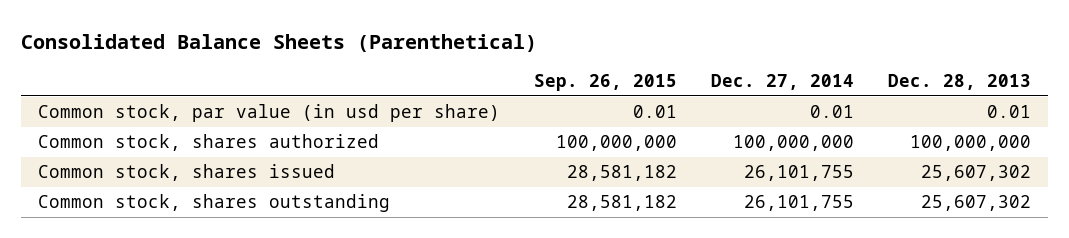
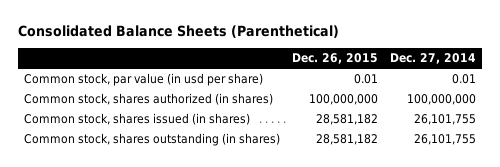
- | Sep. 26, 2015 | Dec. 27, 2014 | Dec. 28, 2013
+ | Dec. 26, 2015 | Dec. 27, 2014
- Common stock, shares authorized | 100,000,000 | 100,000,000 | 100,000,000
- Common stock, shares issued | 28,581,182 | 26,101,755 | 25,607,302
- Common stock, shares outstanding | 28,581,182 | 26,101,755 | 25,607,302
+ Common stock, shares authorized (in shares) | 100,000,000 | 100,000,000
+ Common stock, shares issued (in shares) | 28,581,182 | 26,101,755
+ Common stock, shares outstanding (in shares) | 28,581,182 | 26,101,755

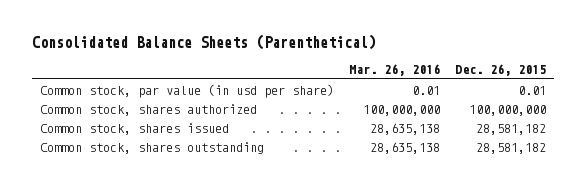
- | Dec. 26, 2015 | Dec. 27, 2014
+ | Mar. 26, 2016 | Dec. 26, 2015
- Common stock, shares authorized (in shares) | 100,000,000 | 100,000,000
- Common stock, shares issued (in shares) | 28,581,182 | 26,101,755
- Common stock, shares outstanding (in shares) | 28,581,182 | 26,101,755
+ Common stock, shares authorized | 100,000,000 | 100,000,000
+ Common stock, shares issued | 28,635,138 | 28,581,182
+ Common stock, shares outstanding | 28,635,138 | 28,581,182

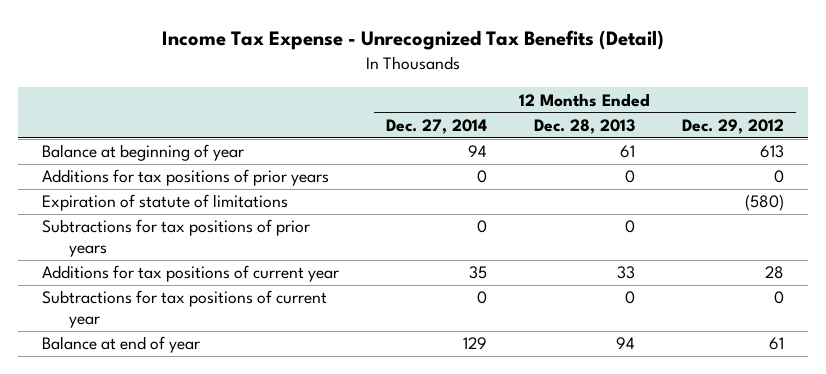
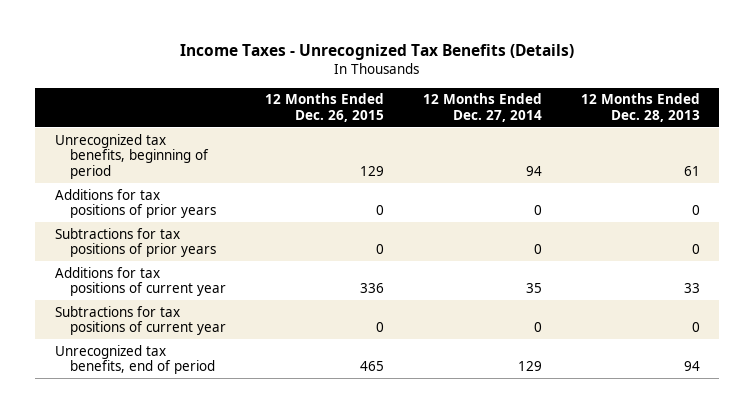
- Income Tax Expense - Unrecognized Tax Benefits (Detail)
+ Income Taxes - Unrecognized Tax Benefits (Details)
- | 12 Months Ended Dec. 27, 2014 | 12 Months Ended Dec. 28, 2013 | 12 Months Ended Dec. 29, 2012
+ | 12 Months Ended Dec. 26, 2015 | 12 Months Ended Dec. 27, 2014 | 12 Months Ended Dec. 28, 2013
- Balance at beginning of year | 94 | 61 | 613
+ Unrecognized tax benefits, beginning of period | 129 | 94 | 61
- Expiration of statute of limitations | | | (580)
- Balance at end of year | 129 | 94 | 61
+ Unrecognized tax benefits, end of period | 465 | 129 | 94

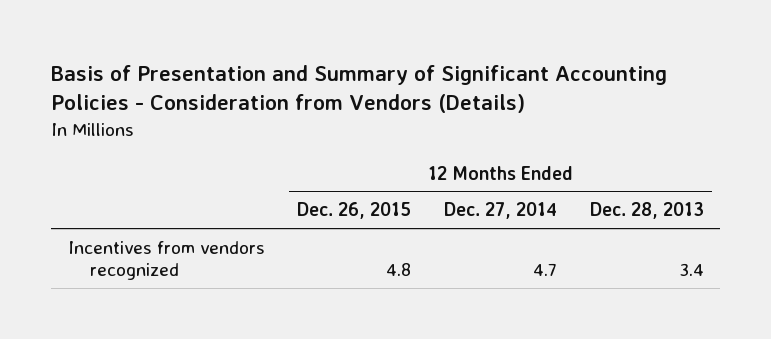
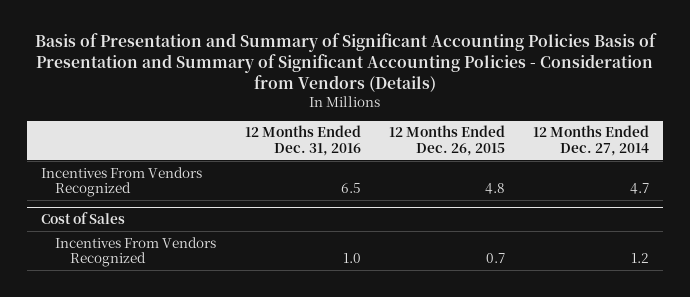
- Basis of Presentation and Summary of Significant Accounting Policies - Consideration from Vendors (Details)
+ Basis of Presentation and Summary of Significant Accounting Policies Basis of Presentation and Summary of Significant Accounting Policies - Consideration from Vendors (Details)
- | 12 Months Ended Dec. 26, 2015 | 12 Months Ended Dec. 27, 2014 | 12 Months Ended Dec. 28, 2013
+ | 12 Months Ended Dec. 31, 2016 | 12 Months Ended Dec. 26, 2015 | 12 Months Ended Dec. 27, 2014
- Incentives from vendors recognized | 4.8 | 4.7 | 3.4
+ Incentives From Vendors Recognized | 6.5 | 4.8 | 4.7
+ Cost of Sales
+ Incentives From Vendors Recognized | 1.0 | 0.7 | 1.2

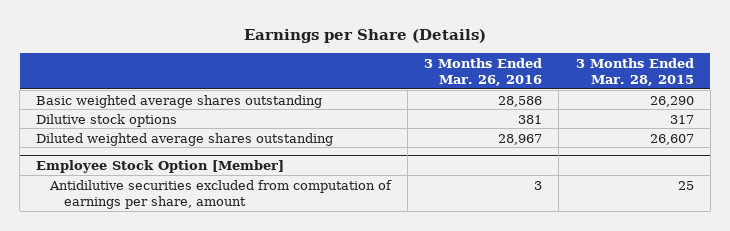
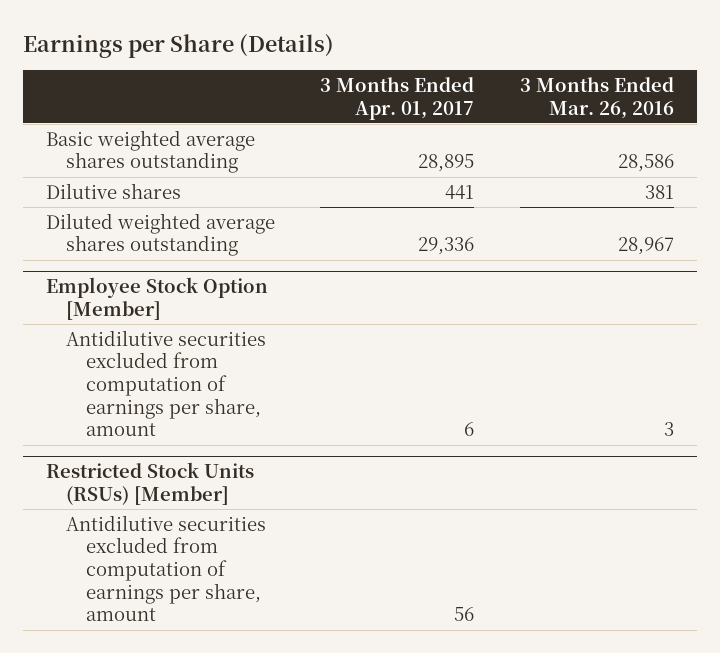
- | 3 Months Ended Mar. 26, 2016 | 3 Months Ended Mar. 28, 2015
+ | 3 Months Ended Apr. 01, 2017 | 3 Months Ended Mar. 26, 2016
- Dilutive stock options | 381 | 317
+ Dilutive shares | 441 | 381
+ Restricted Stock Units (RSUs) [Member]
+ Antidilutive securities excluded from computation of earnings per share, amount | 56 |

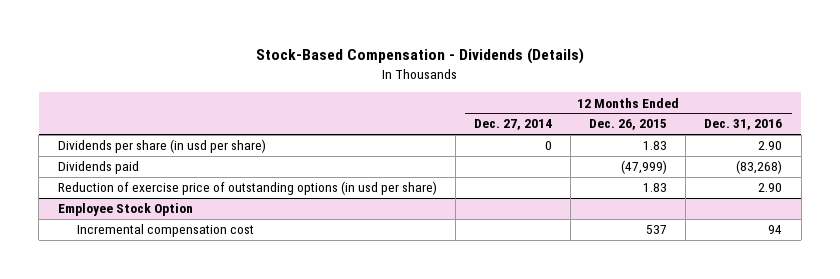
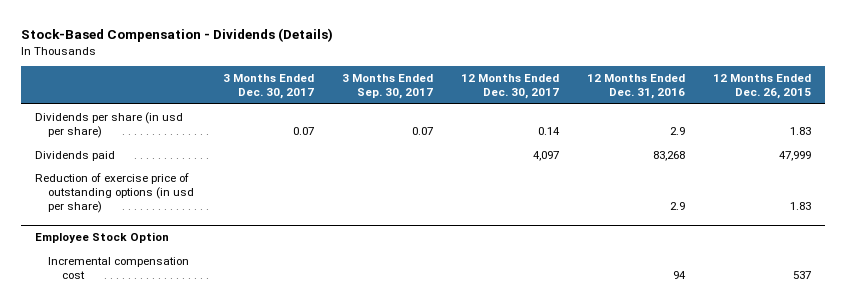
- | 12 Months Ended Dec. 27, 2014 | 12 Months Ended Dec. 26, 2015 | 12 Months Ended Dec. 31, 2016
+ | 3 Months Ended Dec. 30, 2017 | 3 Months Ended Sep. 30, 2017 | 12 Months Ended Dec. 30, 2017 | 12 Months Ended Dec. 31, 2016 | 12 Months Ended Dec. 26, 2015
- Dividends per share (in usd per share) | 0 | 1.83 | 2.90
- Dividends paid | | (47,999) | (83,268)
- Reduction of exercise price of outstanding options (in usd per share) | | 1.83 | 2.90
+ Dividends per share (in usd per share) | 0.07 | 0.07 | 0.14 | 2.9 | 1.83
+ Dividends paid | | | 4,097 | 83,268 | 47,999
+ Reduction of exercise price of outstanding options (in usd per share) | | | | 2.9 | 1.83

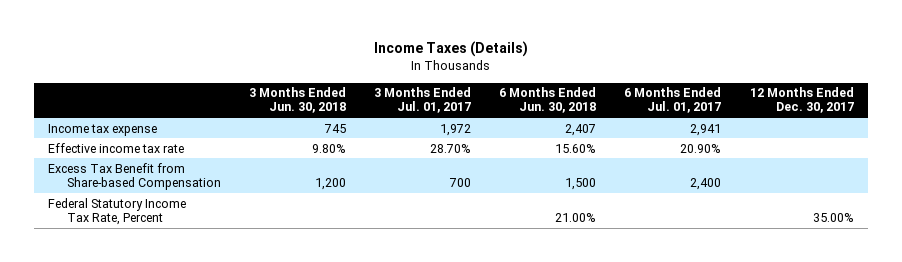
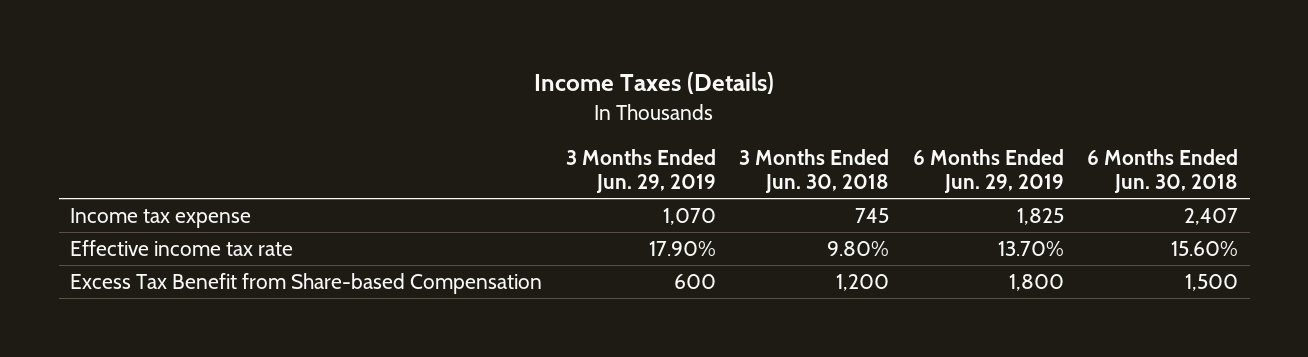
- | 3 Months Ended Jun. 30, 2018 | 3 Months Ended Jul. 01, 2017 | 6 Months Ended Jun. 30, 2018 | 6 Months Ended Jul. 01, 2017 | 12 Months Ended Dec. 30, 2017
+ | 3 Months Ended Jun. 29, 2019 | 3 Months Ended Jun. 30, 2018 | 6 Months Ended Jun. 29, 2019 | 6 Months Ended Jun. 30, 2018
- Federal Statutory Income Tax Rate, Percent | | | 21.00% | | 35.00%

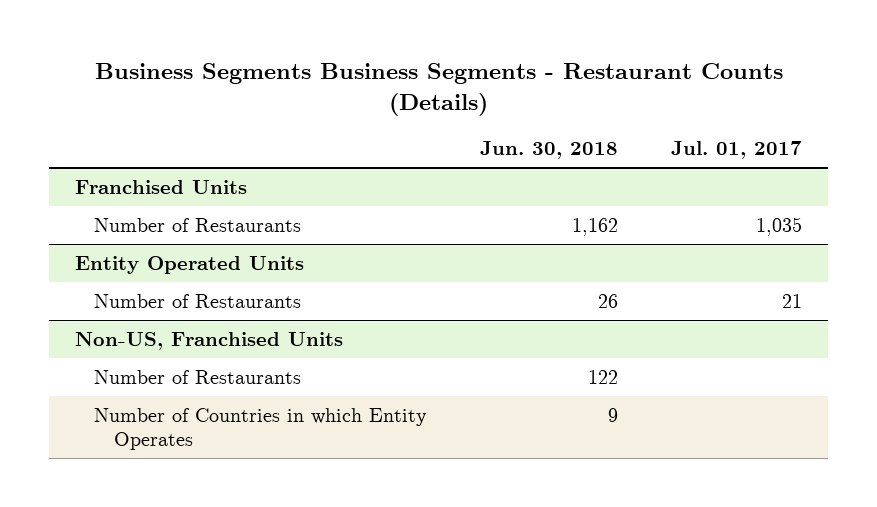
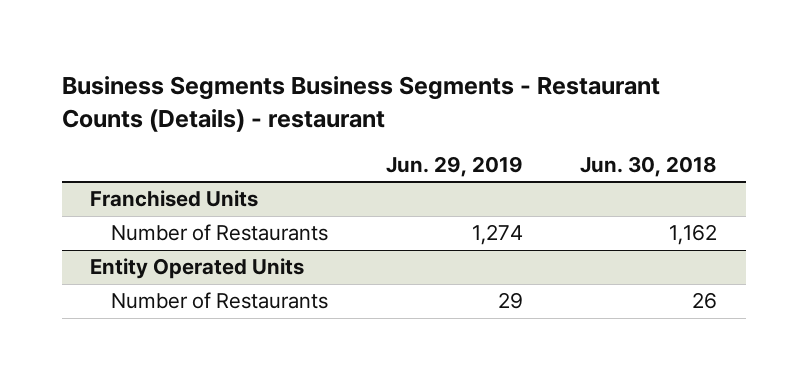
- Business Segments Business Segments - Restaurant Counts (Details)
+ Business Segments Business Segments - Restaurant Counts (Details) - restaurant
- | Jun. 30, 2018 | Jul. 01, 2017
+ | Jun. 29, 2019 | Jun. 30, 2018
- Non-US, Franchised Units
- Number of Restaurants | 122 |
- Number of Countries in which Entity Operates | 9 |

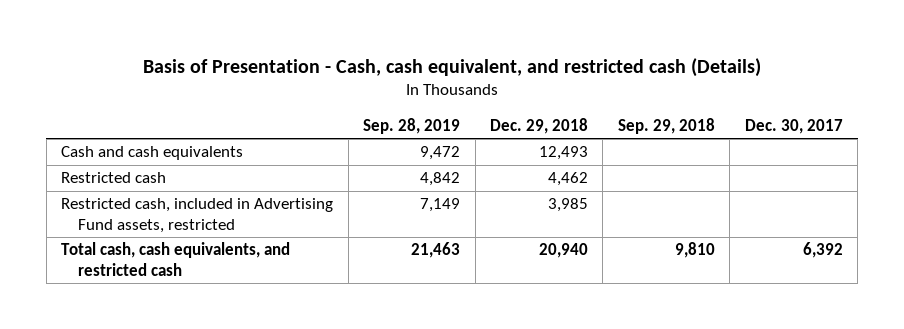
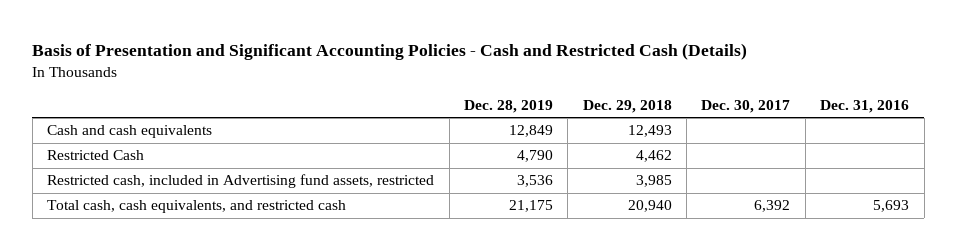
- Basis of Presentation - Cash, cash equivalent, and restricted cash (Details)
+ Basis of Presentation and Significant Accounting Policies - Cash and Restricted Cash (Details)
- | Sep. 28, 2019 | Dec. 29, 2018 | Sep. 29, 2018 | Dec. 30, 2017
+ | Dec. 28, 2019 | Dec. 29, 2018 | Dec. 30, 2017 | Dec. 31, 2016
- Restricted cash | 4,842 | 4,462 | |
- Restricted cash, included in Advertising Fund assets, restricted | 7,149 | 3,985 | |
+ Restricted Cash | 4,790 | 4,462 | |
+ Restricted cash, included in Advertising fund assets, restricted | 3,536 | 3,985 | |

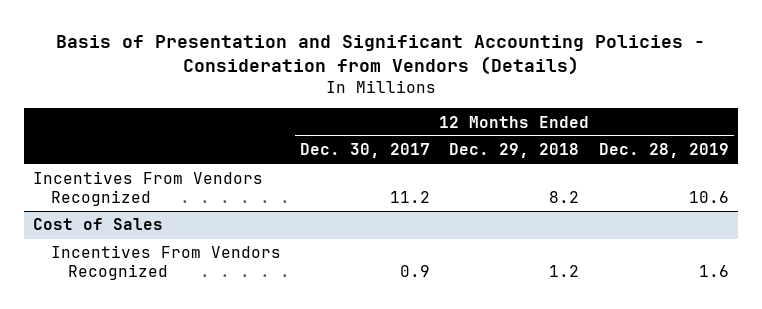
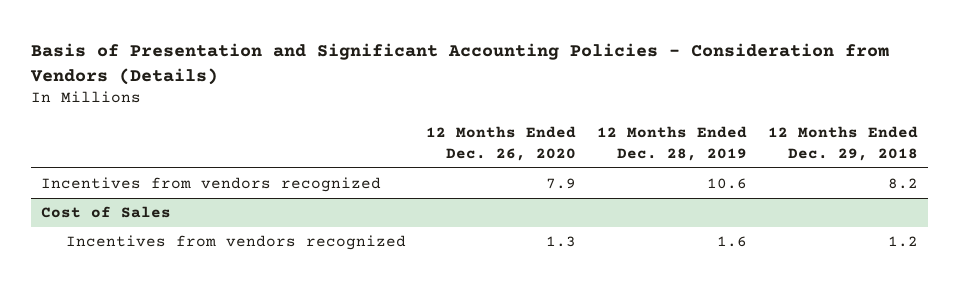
- | 12 Months Ended Dec. 30, 2017 | 12 Months Ended Dec. 29, 2018 | 12 Months Ended Dec. 28, 2019
+ | 12 Months Ended Dec. 26, 2020 | 12 Months Ended Dec. 28, 2019 | 12 Months Ended Dec. 29, 2018
- Incentives From Vendors Recognized | 11.2 | 8.2 | 10.6
+ Incentives from vendors recognized | 7.9 | 10.6 | 8.2
@ Cost of Sales
- Incentives From Vendors Recognized | 0.9 | 1.2 | 1.6
+ Incentives from vendors recognized | 1.3 | 1.6 | 1.2

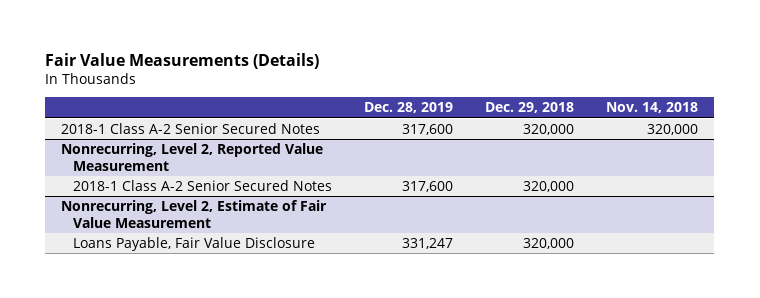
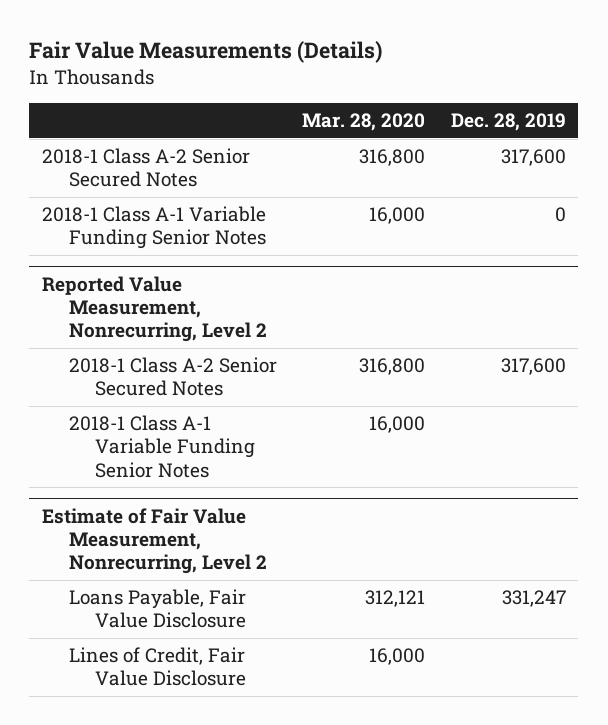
- | Dec. 28, 2019 | Dec. 29, 2018 | Nov. 14, 2018
+ | Mar. 28, 2020 | Dec. 28, 2019
- Nonrecurring, Level 2, Reported Value Measurement
+ 2018-1 Class A-1 Variable Funding Senior Notes | 16,000 | 0
+ Reported Value Measurement, Nonrecurring, Level 2
- Nonrecurring, Level 2, Estimate of Fair Value Measurement
+ 2018-1 Class A-1 Variable Funding Senior Notes | 16,000 |
+ Estimate of Fair Value Measurement, Nonrecurring, Level 2
+ Lines of Credit, Fair Value Disclosure | 16,000 |

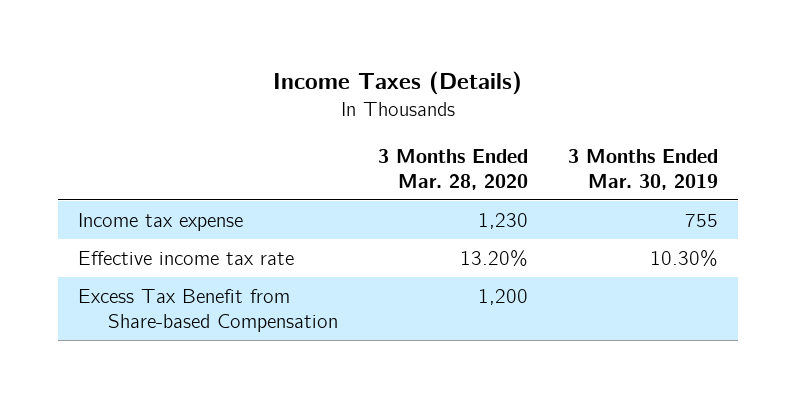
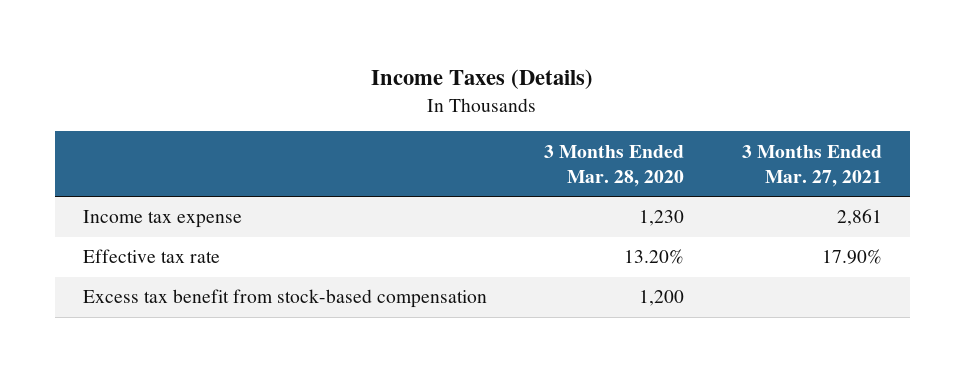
- | 3 Months Ended Mar. 28, 2020 | 3 Months Ended Mar. 30, 2019
+ | 3 Months Ended Mar. 28, 2020 | 3 Months Ended Mar. 27, 2021
- Effective income tax rate | 13.20% | 10.30%
- Excess Tax Benefit from Share-based Compensation | 1,200 |
+ Effective tax rate | 13.20% | 17.90%
+ Excess tax benefit from stock-based compensation | 1,200 |

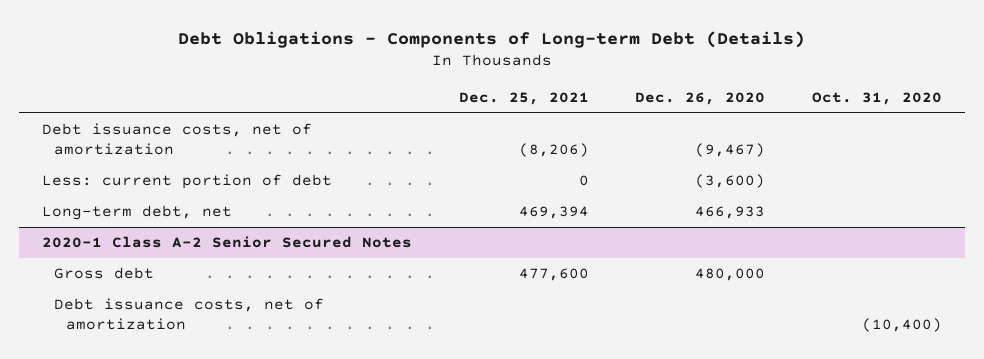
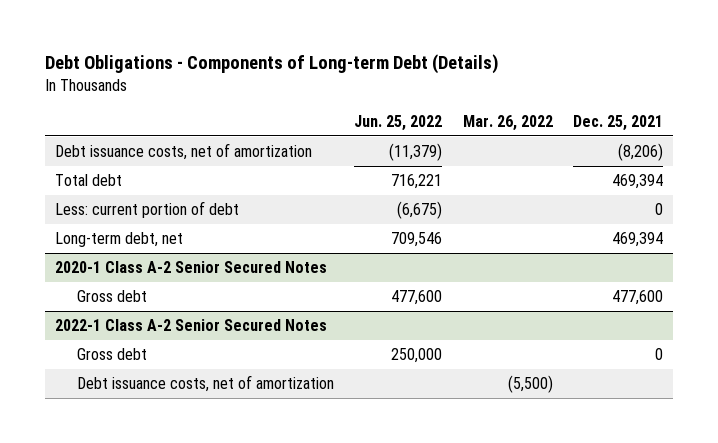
- | Dec. 25, 2021 | Dec. 26, 2020 | Oct. 31, 2020
+ | Jun. 25, 2022 | Mar. 26, 2022 | Dec. 25, 2021
+ Total debt | 716,221 | | 469,394
+ 2022-1 Class A-2 Senior Secured Notes
+ Gross debt | 250,000 | | 0

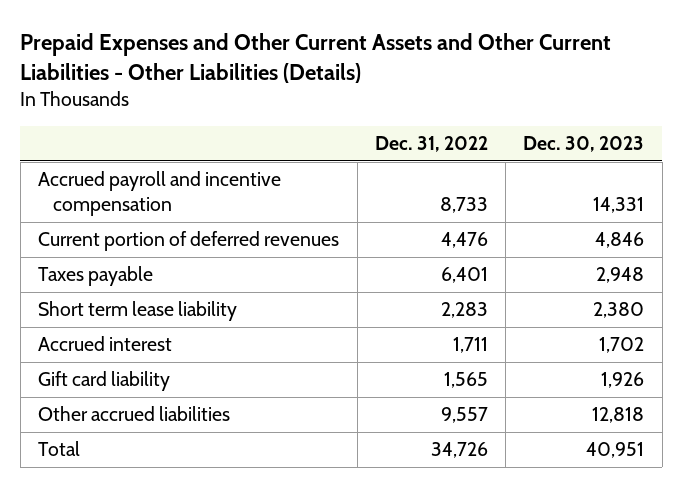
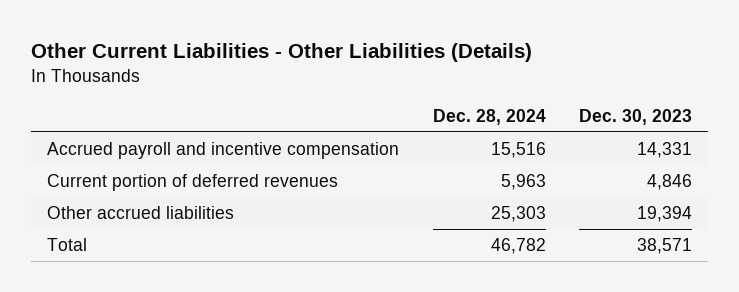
- Prepaid Expenses and Other Current Assets and Other Current Liabilities - Other Liabilities (Details)
+ Other Current Liabilities - Other Liabilities (Details)
- | Dec. 31, 2022 | Dec. 30, 2023
+ | Dec. 28, 2024 | Dec. 30, 2023
- Taxes payable | 6,401 | 2,948
- Short term lease liability | 2,283 | 2,380
- Accrued interest | 1,711 | 1,702
- Gift card liability | 1,565 | 1,926
- Other accrued liabilities | 9,557 | 12,818
- Total | 34,726 | 40,951
+ Other accrued liabilities | 25,303 | 19,394
+ Total | 46,782 | 38,571

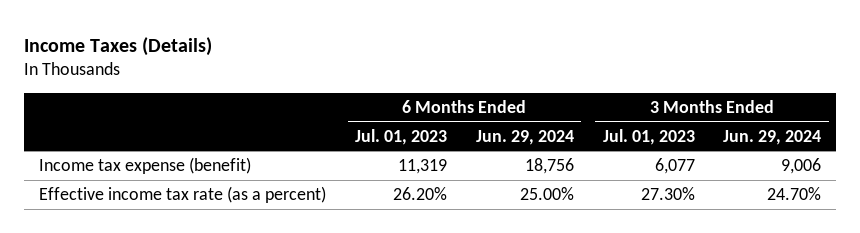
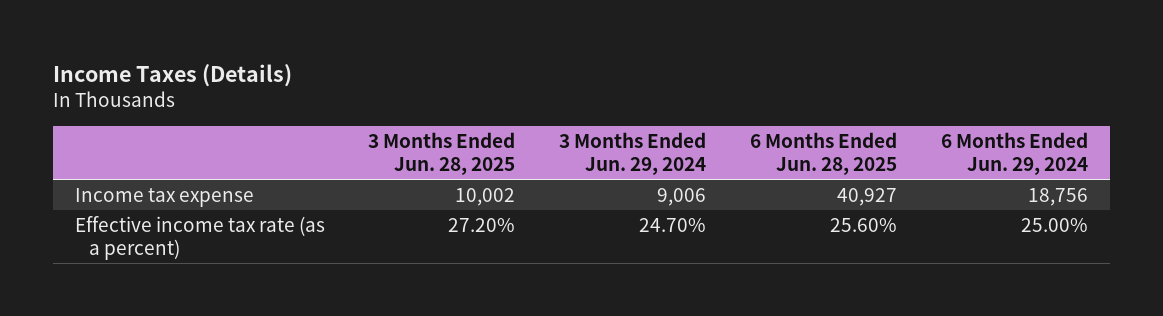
- | 6 Months Ended Jul. 01, 2023 | 6 Months Ended Jun. 29, 2024 | 3 Months Ended Jul. 01, 2023 | 3 Months Ended Jun. 29, 2024
+ | 3 Months Ended Jun. 28, 2025 | 3 Months Ended Jun. 29, 2024 | 6 Months Ended Jun. 28, 2025 | 6 Months Ended Jun. 29, 2024
- Income tax expense (benefit) | 11,319 | 18,756 | 6,077 | 9,006
+ Income tax expense | 10,002 | 9,006 | 40,927 | 18,756

